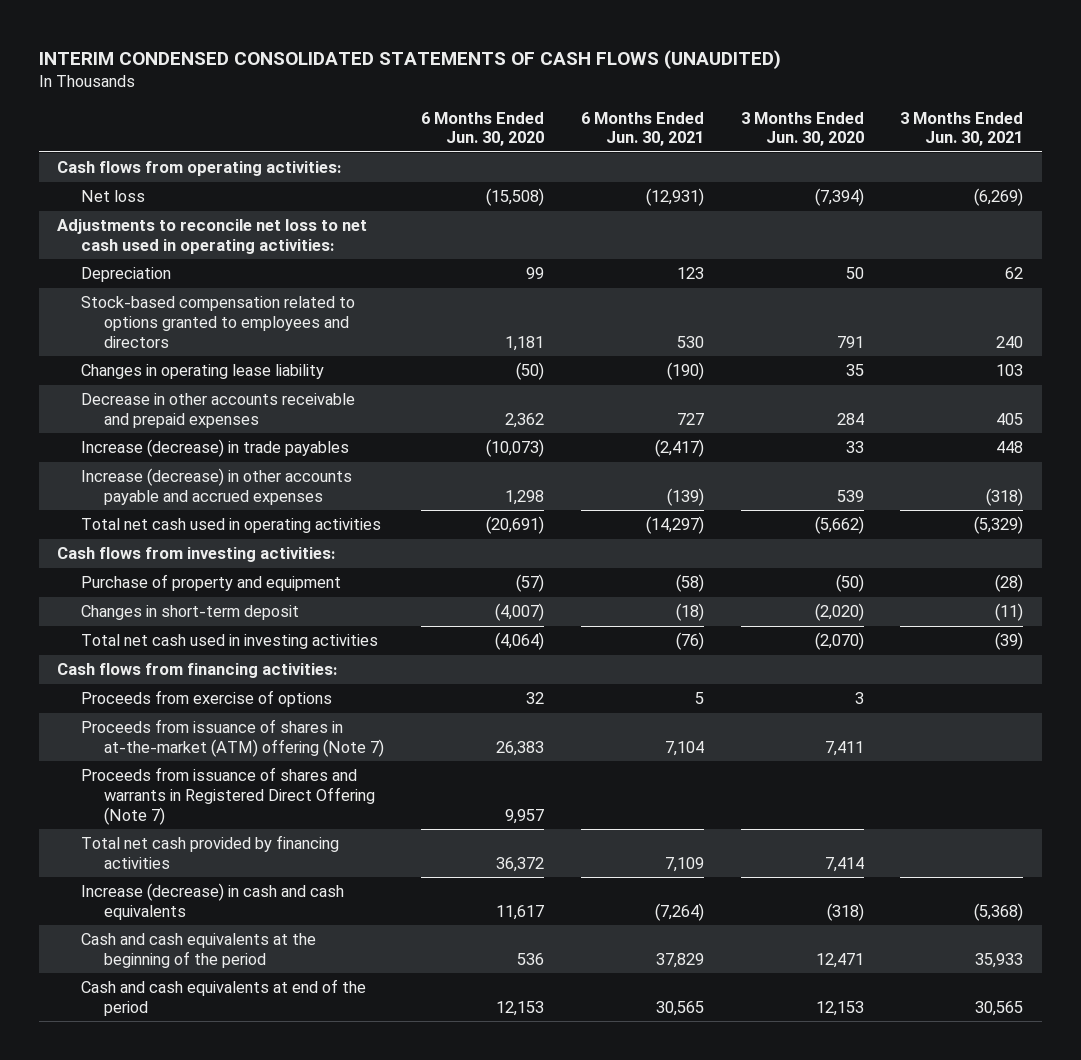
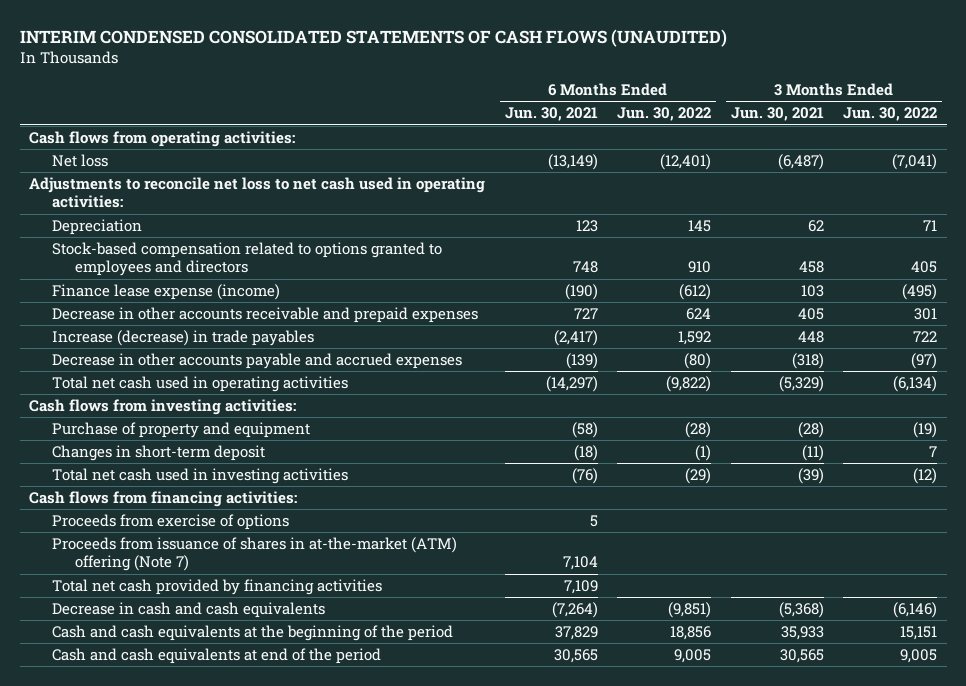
- | 6 Months Ended Jun. 30, 2020 | 6 Months Ended Jun. 30, 2021 | 3 Months Ended Jun. 30, 2020 | 3 Months Ended Jun. 30, 2021
+ | 6 Months Ended Jun. 30, 2021 | 6 Months Ended Jun. 30, 2022 | 3 Months Ended Jun. 30, 2021 | 3 Months Ended Jun. 30, 2022
- Net loss | (15,508) | (12,931) | (7,394) | (6,269)
+ Net loss | (13,149) | (12,401) | (6,487) | (7,041)
- Stock-based compensation related to options granted to employees and directors | 1,181 | 530 | 791 | 240
- Changes in operating lease liability | (50) | (190) | 35 | 103
+ Stock-based compensation related to options granted to employees and directors | 748 | 910 | 458 | 405
+ Finance lease expense (income) | (190) | (612) | 103 | (495)
- Increase (decrease) in other accounts payable and accrued expenses | 1,298 | (139) | 539 | (318)
+ Decrease in other accounts payable and accrued expenses | (139) | (80) | (318) | (97)
- Proceeds from issuance of shares and warrants in Registered Direct Offering (Note 7) | 9,957 | | |
- Increase (decrease) in cash and cash equivalents | 11,617 | (7,264) | (318) | (5,368)
+ Decrease in cash and cash equivalents | (7,264) | (9,851) | (5,368) | (6,146)

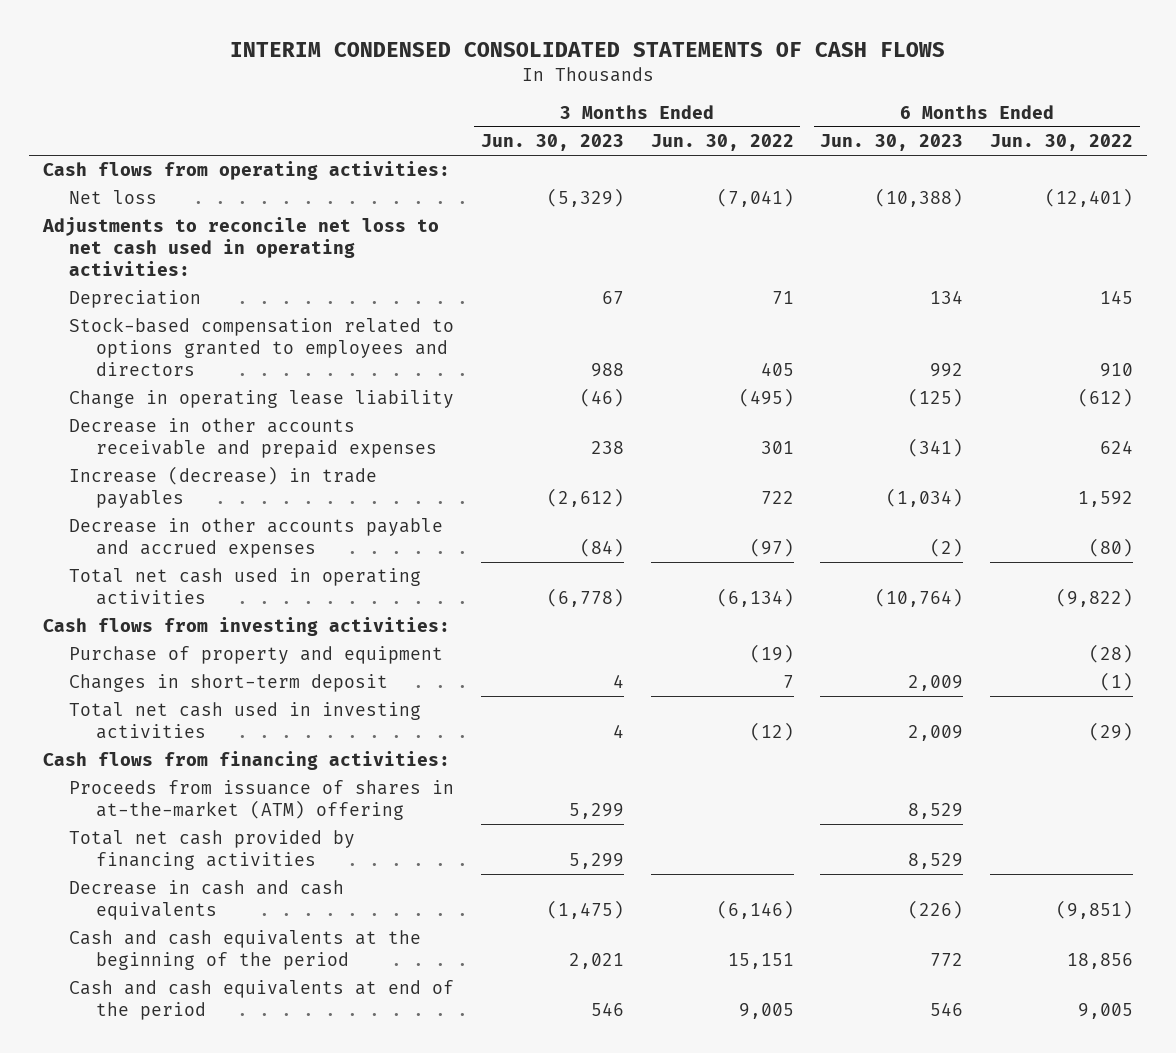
- INTERIM CONDENSED CONSOLIDATED STATEMENTS OF CASH FLOWS (UNAUDITED)
+ INTERIM CONDENSED CONSOLIDATED STATEMENTS OF CASH FLOWS
- | 6 Months Ended Jun. 30, 2021 | 6 Months Ended Jun. 30, 2022 | 3 Months Ended Jun. 30, 2021 | 3 Months Ended Jun. 30, 2022
+ | 3 Months Ended Jun. 30, 2023 | 3 Months Ended Jun. 30, 2022 | 6 Months Ended Jun. 30, 2023 | 6 Months Ended Jun. 30, 2022
- Finance lease expense (income) | (190) | (612) | 103 | (495)
+ Change in operating lease liability | (46) | (495) | (125) | (612)
- Proceeds from exercise of options | 5 | | |
- Proceeds from issuance of shares in at-the-market (ATM) offering (Note 7) | 7,104 | | |
+ Proceeds from issuance of shares in at-the-market (ATM) offering | 5,299 | | 8,529 |

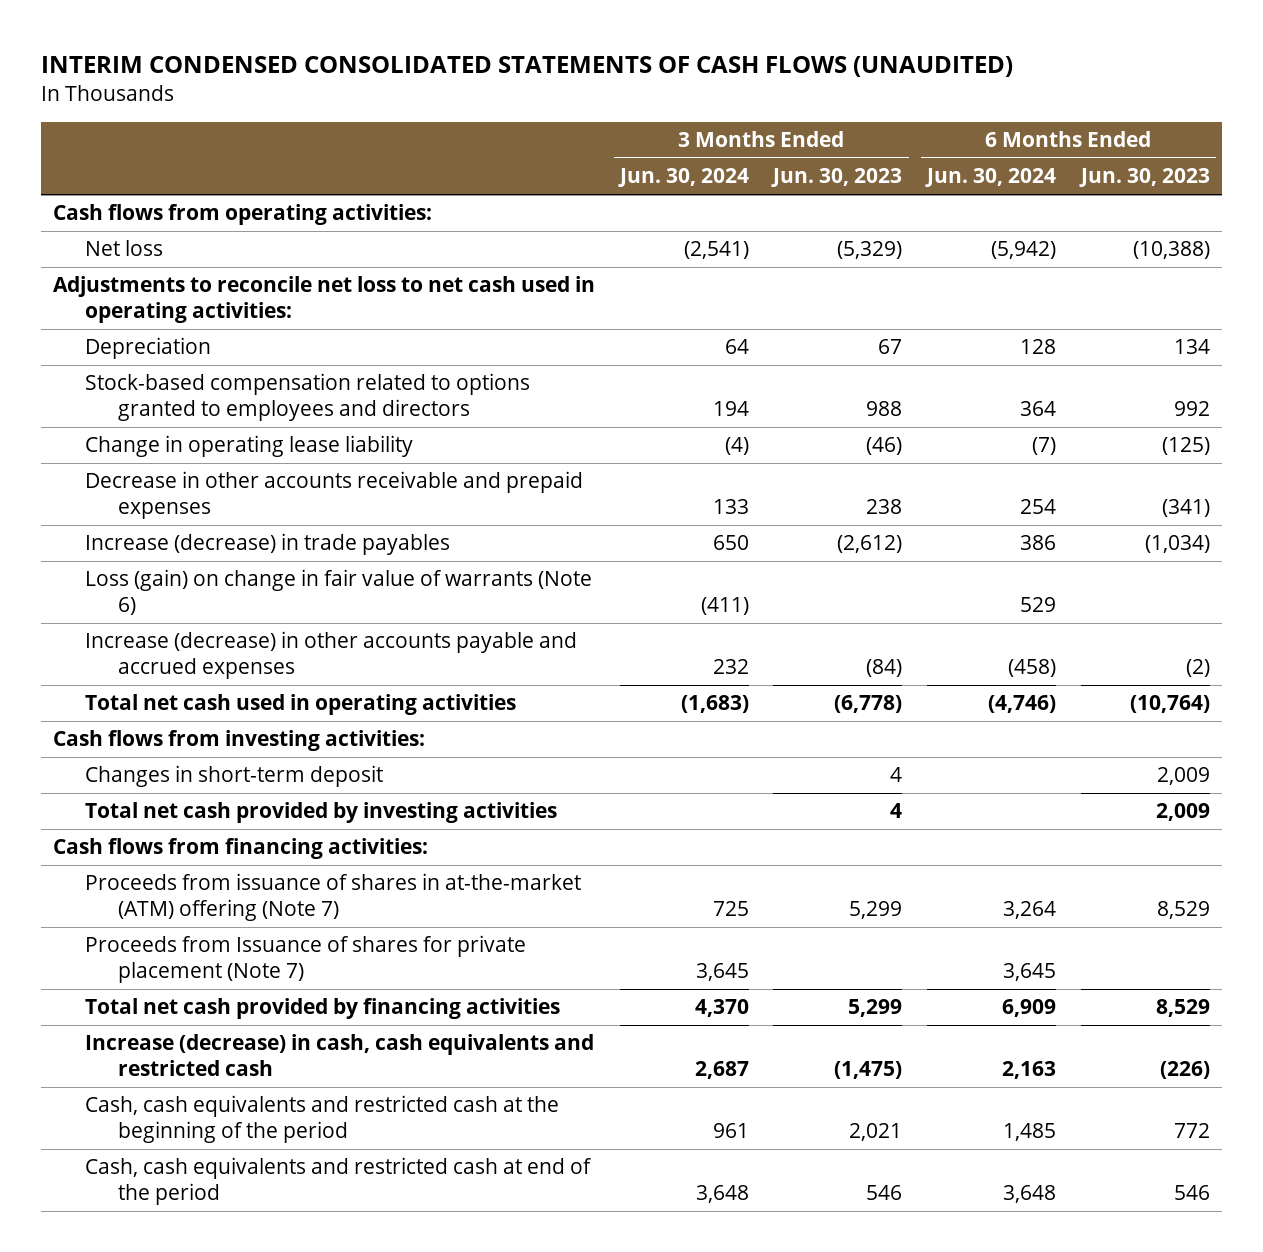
- INTERIM CONDENSED CONSOLIDATED STATEMENTS OF CASH FLOWS
+ INTERIM CONDENSED CONSOLIDATED STATEMENTS OF CASH FLOWS (UNAUDITED)
- | 3 Months Ended Jun. 30, 2023 | 3 Months Ended Jun. 30, 2022 | 6 Months Ended Jun. 30, 2023 | 6 Months Ended Jun. 30, 2022
+ | 3 Months Ended Jun. 30, 2024 | 3 Months Ended Jun. 30, 2023 | 6 Months Ended Jun. 30, 2024 | 6 Months Ended Jun. 30, 2023
- Decrease in other accounts payable and accrued expenses | (84) | (97) | (2) | (80)
+ Loss (gain) on change in fair value of warrants (Note 6) | (411) | | 529 |
+ Increase (decrease) in other accounts payable and accrued expenses | 232 | (84) | (458) | (2)
- Purchase of property and equipment | | (19) | | (28)
- Total net cash used in investing activities | 4 | (12) | 2,009 | (29)
+ Total net cash provided by investing activities | | 4 | | 2,009
- Proceeds from issuance of shares in at-the-market (ATM) offering | 5,299 | | 8,529 |
+ Proceeds from issuance of shares in at-the-market (ATM) offering (Note 7) | 725 | 5,299 | 3,264 | 8,529
+ Proceeds from Issuance of shares for private placement (Note 7) | 3,645 | | 3,645 |
- Decrease in cash and cash equivalents | (1,475) | (6,146) | (226) | (9,851)
- Cash and cash equivalents at the beginning of the period | 2,021 | 15,151 | 772 | 18,856
- Cash and cash equivalents at end of the period | 546 | 9,005 | 546 | 9,005
+ Increase (decrease) in cash, cash equivalents and restricted cash | 2,687 | (1,475) | 2,163 | (226)
+ Cash, cash equivalents and restricted cash at the beginning of the period | 961 | 2,021 | 1,485 | 772
+ Cash, cash equivalents and restricted cash at end of the period | 3,648 | 546 | 3,648 | 546

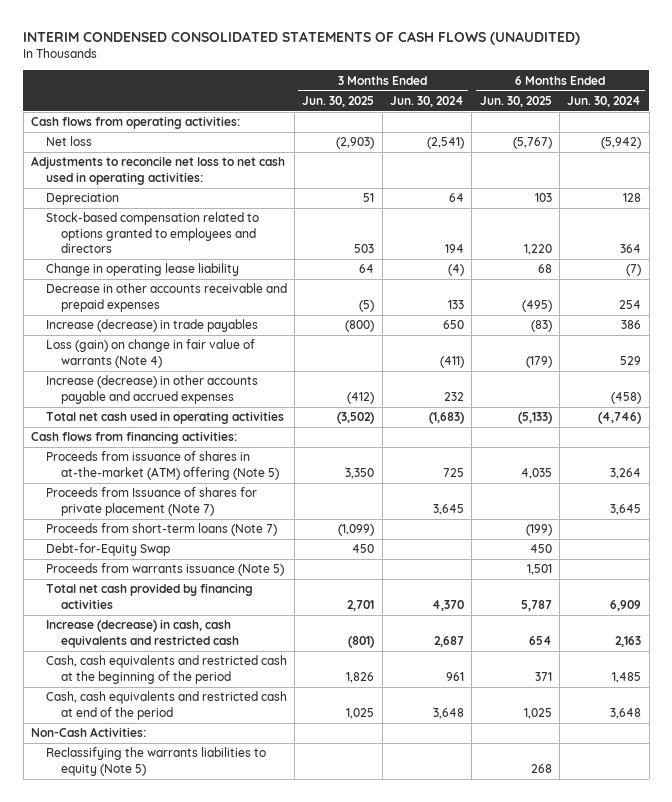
- | 3 Months Ended Jun. 30, 2024 | 3 Months Ended Jun. 30, 2023 | 6 Months Ended Jun. 30, 2024 | 6 Months Ended Jun. 30, 2023
+ | 3 Months Ended Jun. 30, 2025 | 3 Months Ended Jun. 30, 2024 | 6 Months Ended Jun. 30, 2025 | 6 Months Ended Jun. 30, 2024
- Loss (gain) on change in fair value of warrants (Note 6) | (411) | | 529 |
+ Loss (gain) on change in fair value of warrants (Note 4) | | (411) | (179) | 529
- Cash flows from investing activities:
- Changes in short-term deposit | | 4 | | 2,009
- Total net cash provided by investing activities | | 4 | | 2,009
- Proceeds from issuance of shares in at-the-market (ATM) offering (Note 7) | 725 | 5,299 | 3,264 | 8,529
+ Proceeds from issuance of shares in at-the-market (ATM) offering (Note 5) | 3,350 | 725 | 4,035 | 3,264
+ Proceeds from short-term loans (Note 7) | (1,099) | | (199) |
+ Debt-for-Equity Swap | 450 | | 450 |
+ Proceeds from warrants issuance (Note 5) | | | 1,501 |
+ Non-Cash Activities:
+ Reclassifying the warrants liabilities to equity (Note 5) | | | 268 |

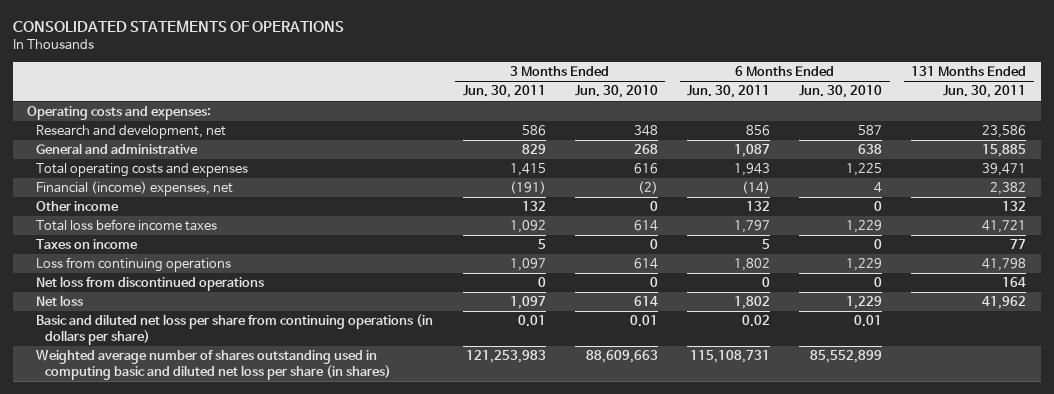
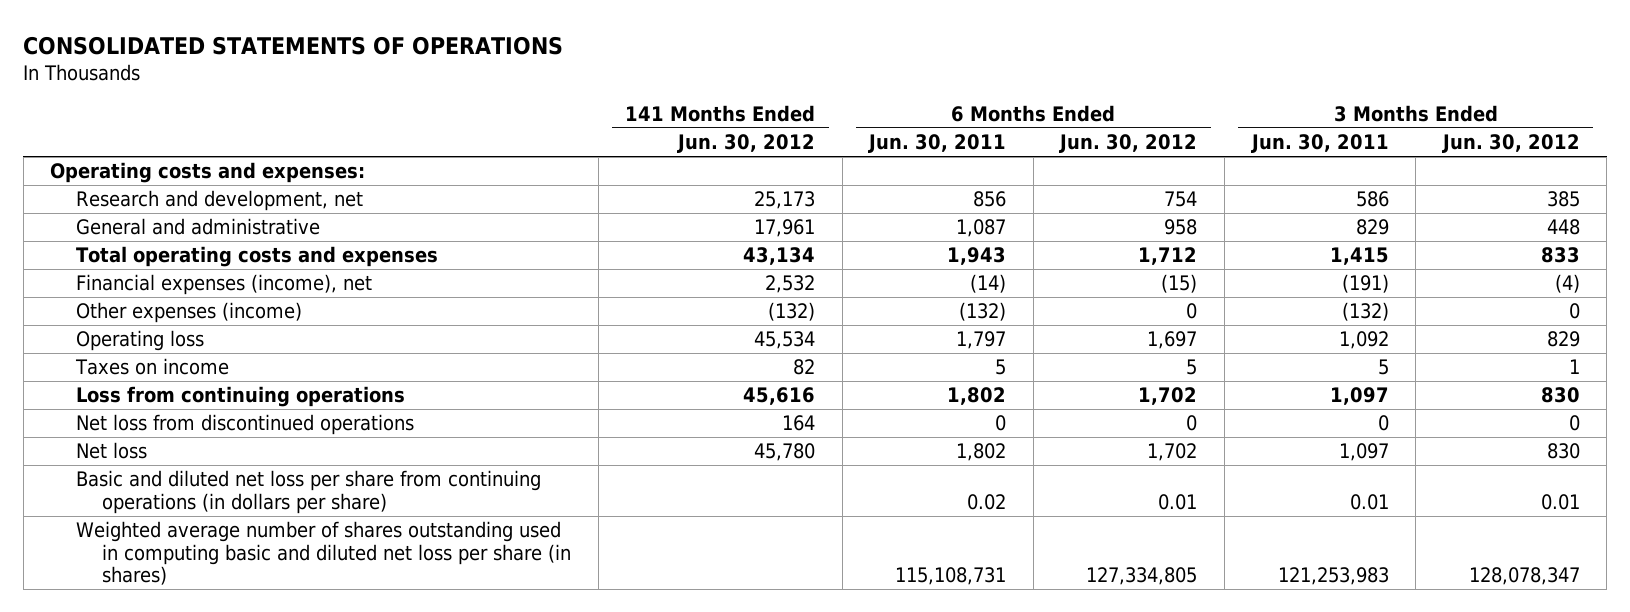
- | 3 Months Ended Jun. 30, 2011 | 3 Months Ended Jun. 30, 2010 | 6 Months Ended Jun. 30, 2011 | 6 Months Ended Jun. 30, 2010 | 131 Months Ended Jun. 30, 2011
+ | 141 Months Ended Jun. 30, 2012 | 6 Months Ended Jun. 30, 2011 | 6 Months Ended Jun. 30, 2012 | 3 Months Ended Jun. 30, 2011 | 3 Months Ended Jun. 30, 2012
- Financial (income) expenses, net | (191) | (2) | (14) | 4 | 2,382
- Other income | 132 | 0 | 132 | 0 | 132
- Total loss before income taxes | 1,092 | 614 | 1,797 | 1,229 | 41,721
+ Financial expenses (income), net | 2,532 | (14) | (15) | (191) | (4)
+ Other expenses (income) | (132) | (132) | 0 | (132) | 0
+ Operating loss | 45,534 | 1,797 | 1,697 | 1,092 | 829

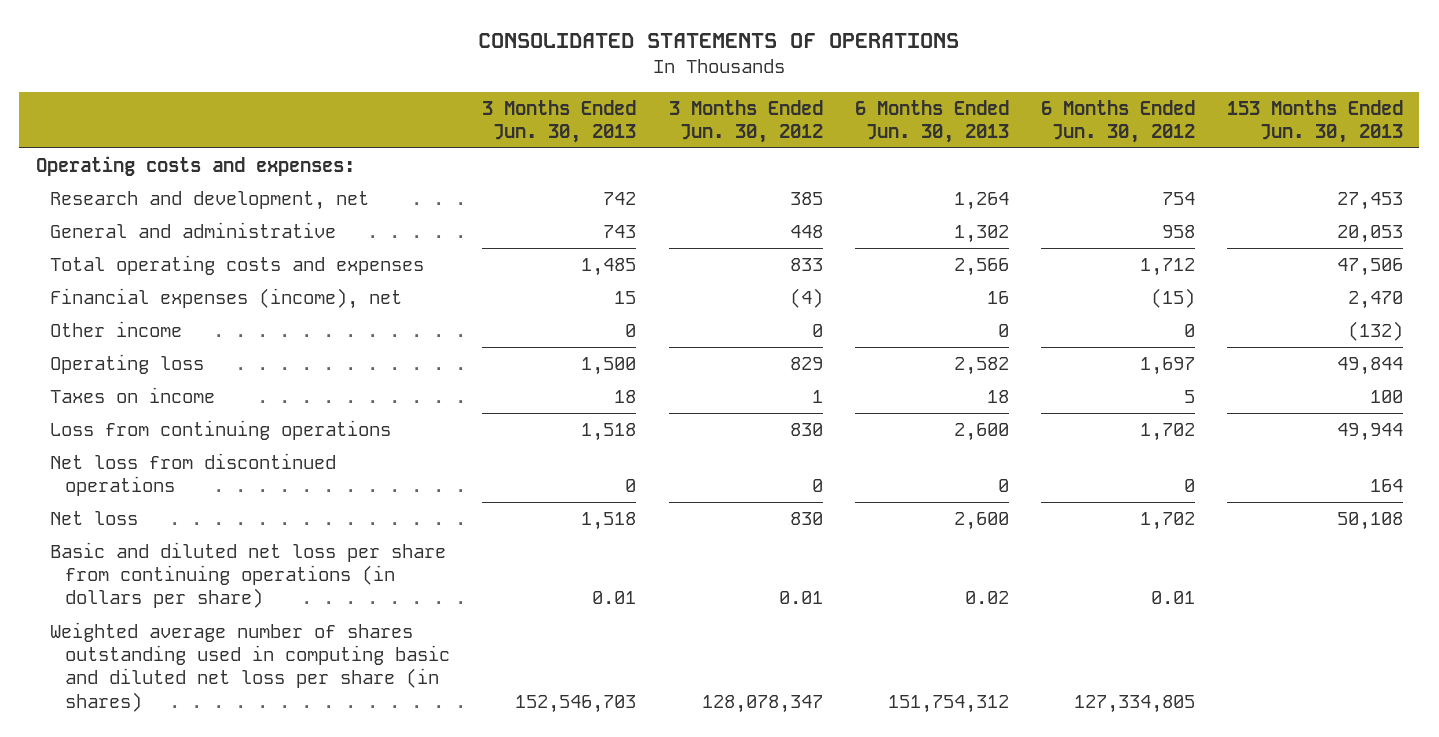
- | 141 Months Ended Jun. 30, 2012 | 6 Months Ended Jun. 30, 2011 | 6 Months Ended Jun. 30, 2012 | 3 Months Ended Jun. 30, 2011 | 3 Months Ended Jun. 30, 2012
+ | 3 Months Ended Jun. 30, 2013 | 3 Months Ended Jun. 30, 2012 | 6 Months Ended Jun. 30, 2013 | 6 Months Ended Jun. 30, 2012 | 153 Months Ended Jun. 30, 2013
- Other expenses (income) | (132) | (132) | 0 | (132) | 0
+ Other income | 0 | 0 | 0 | 0 | (132)

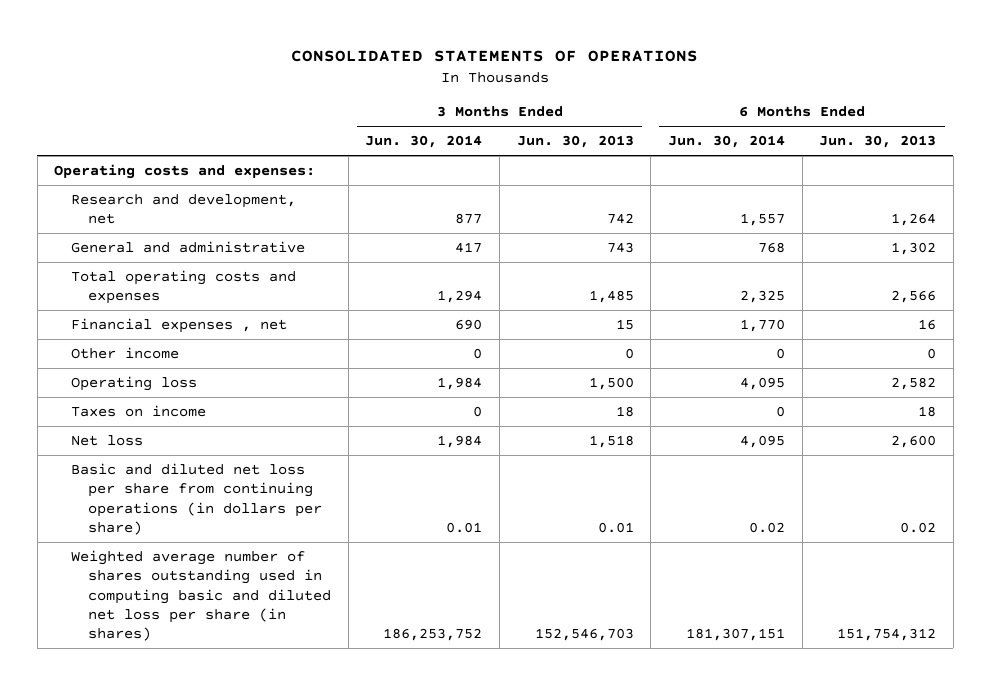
- | 3 Months Ended Jun. 30, 2013 | 3 Months Ended Jun. 30, 2012 | 6 Months Ended Jun. 30, 2013 | 6 Months Ended Jun. 30, 2012 | 153 Months Ended Jun. 30, 2013
+ | 3 Months Ended Jun. 30, 2014 | 3 Months Ended Jun. 30, 2013 | 6 Months Ended Jun. 30, 2014 | 6 Months Ended Jun. 30, 2013
- Financial expenses (income), net | 15 | (4) | 16 | (15) | 2,470
+ Financial expenses , net | 690 | 15 | 1,770 | 16
- Loss from continuing operations | 1,518 | 830 | 2,600 | 1,702 | 49,944
- Net loss from discontinued operations | 0 | 0 | 0 | 0 | 164

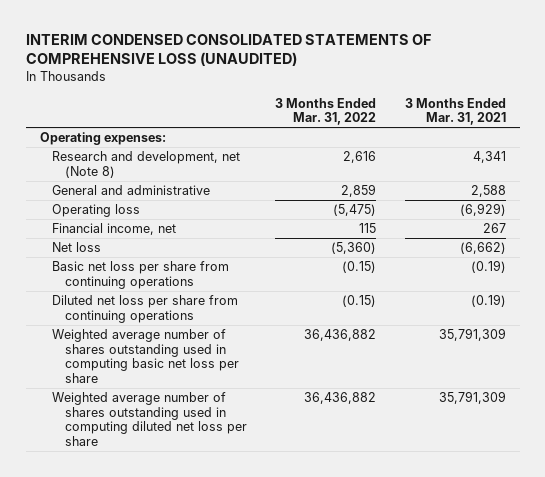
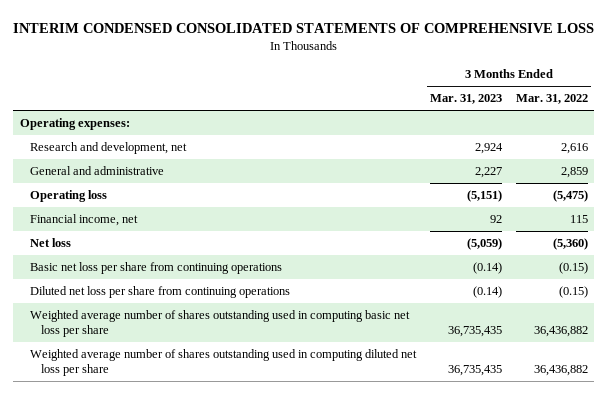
- INTERIM CONDENSED CONSOLIDATED STATEMENTS OF COMPREHENSIVE LOSS (UNAUDITED)
+ INTERIM CONDENSED CONSOLIDATED STATEMENTS OF COMPREHENSIVE LOSS
- | 3 Months Ended Mar. 31, 2022 | 3 Months Ended Mar. 31, 2021
+ | 3 Months Ended Mar. 31, 2023 | 3 Months Ended Mar. 31, 2022
- Research and development, net (Note 8) | 2,616 | 4,341
+ Research and development, net | 2,924 | 2,616

